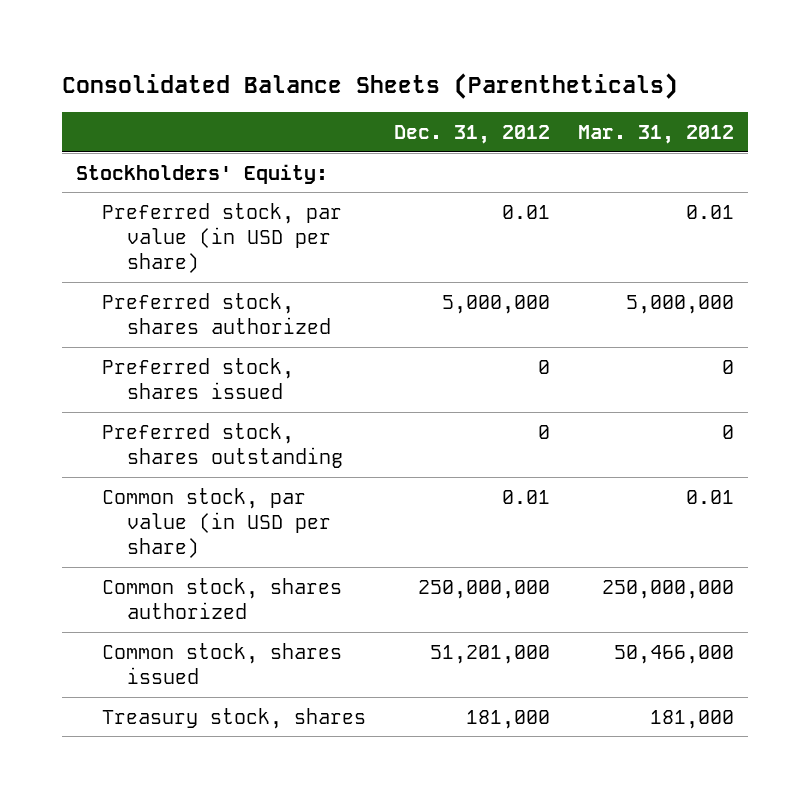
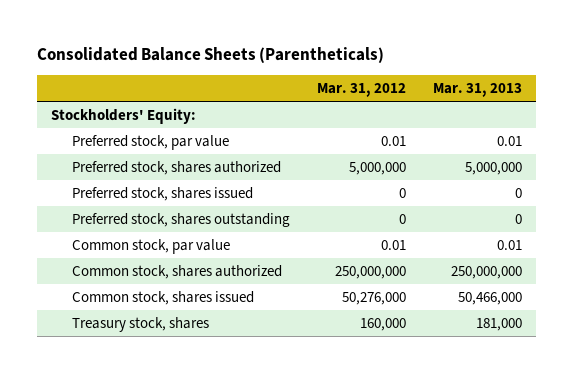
- | Dec. 31, 2012 | Mar. 31, 2012
+ | Mar. 31, 2012 | Mar. 31, 2013
- Preferred stock, par value (in USD per share) | 0.01 | 0.01
+ Preferred stock, par value | 0.01 | 0.01
- Common stock, par value (in USD per share) | 0.01 | 0.01
+ Common stock, par value | 0.01 | 0.01
- Common stock, shares issued | 51,201,000 | 50,466,000
- Treasury stock, shares | 181,000 | 181,000
+ Common stock, shares issued | 50,276,000 | 50,466,000
+ Treasury stock, shares | 160,000 | 181,000

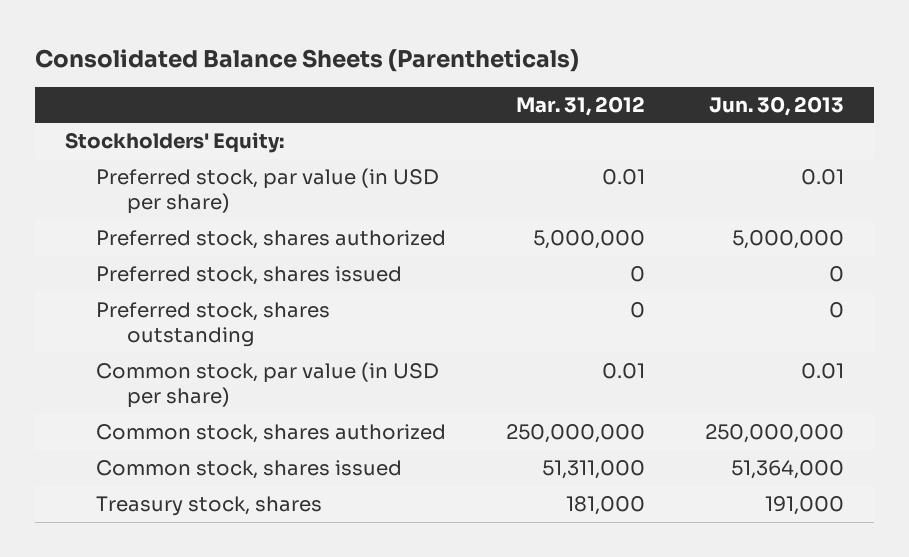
- | Mar. 31, 2012 | Mar. 31, 2013
+ | Mar. 31, 2012 | Jun. 30, 2013
- Preferred stock, par value | 0.01 | 0.01
+ Preferred stock, par value (in USD per share) | 0.01 | 0.01
- Common stock, par value | 0.01 | 0.01
+ Common stock, par value (in USD per share) | 0.01 | 0.01
- Common stock, shares issued | 50,276,000 | 50,466,000
- Treasury stock, shares | 160,000 | 181,000
+ Common stock, shares issued | 51,311,000 | 51,364,000
+ Treasury stock, shares | 181,000 | 191,000

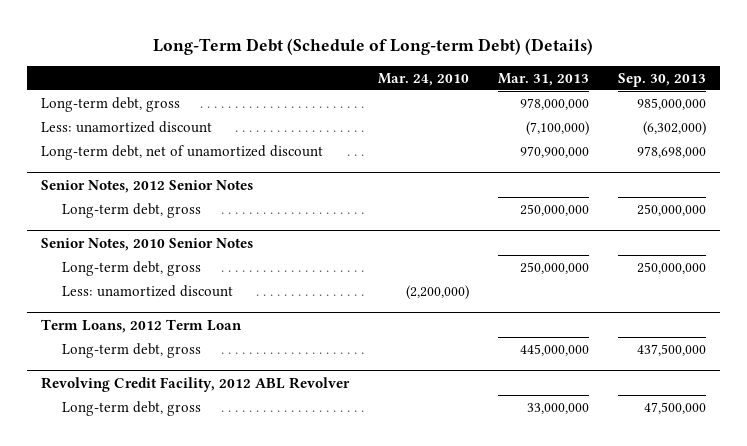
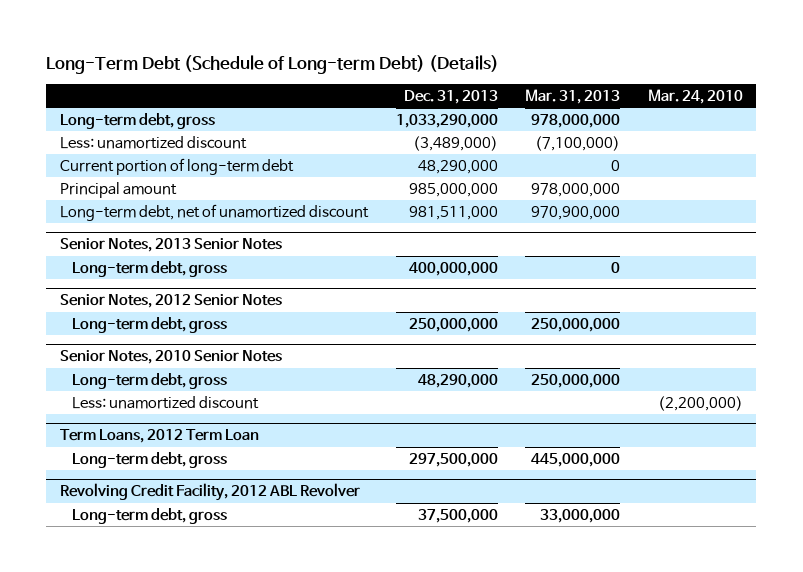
- | Mar. 24, 2010 | Mar. 31, 2013 | Sep. 30, 2013
+ | Dec. 31, 2013 | Mar. 31, 2013 | Mar. 24, 2010
+ Current portion of long-term debt | 48,290,000 | 0 |
+ Principal amount | 985,000,000 | 978,000,000 |
+ Senior Notes, 2013 Senior Notes
+ Long-term debt, gross | 400,000,000 | 0 |

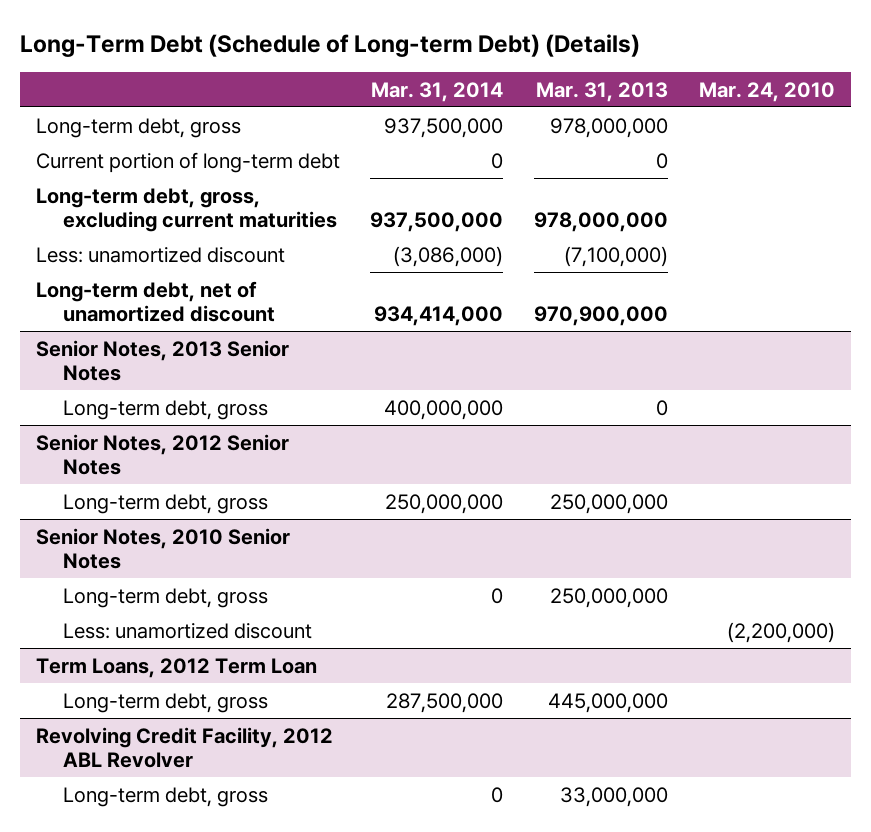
- | Dec. 31, 2013 | Mar. 31, 2013 | Mar. 24, 2010
+ | Mar. 31, 2014 | Mar. 31, 2013 | Mar. 24, 2010
- Principal amount | 985,000,000 | 978,000,000 |
+ Long-term debt, gross, excluding current maturities | 937,500,000 | 978,000,000 |
moved down: Less: unamortized discount | (3,086,000) | (7,100,000) |

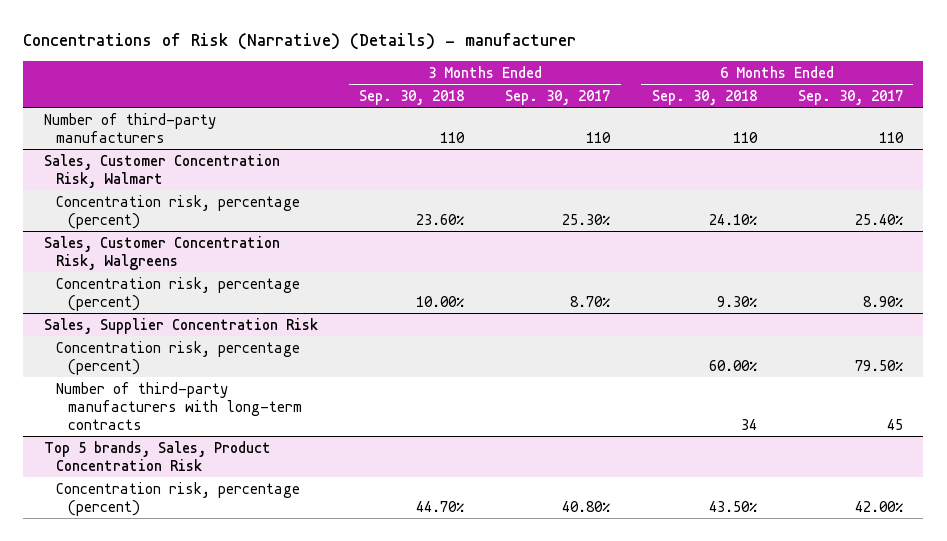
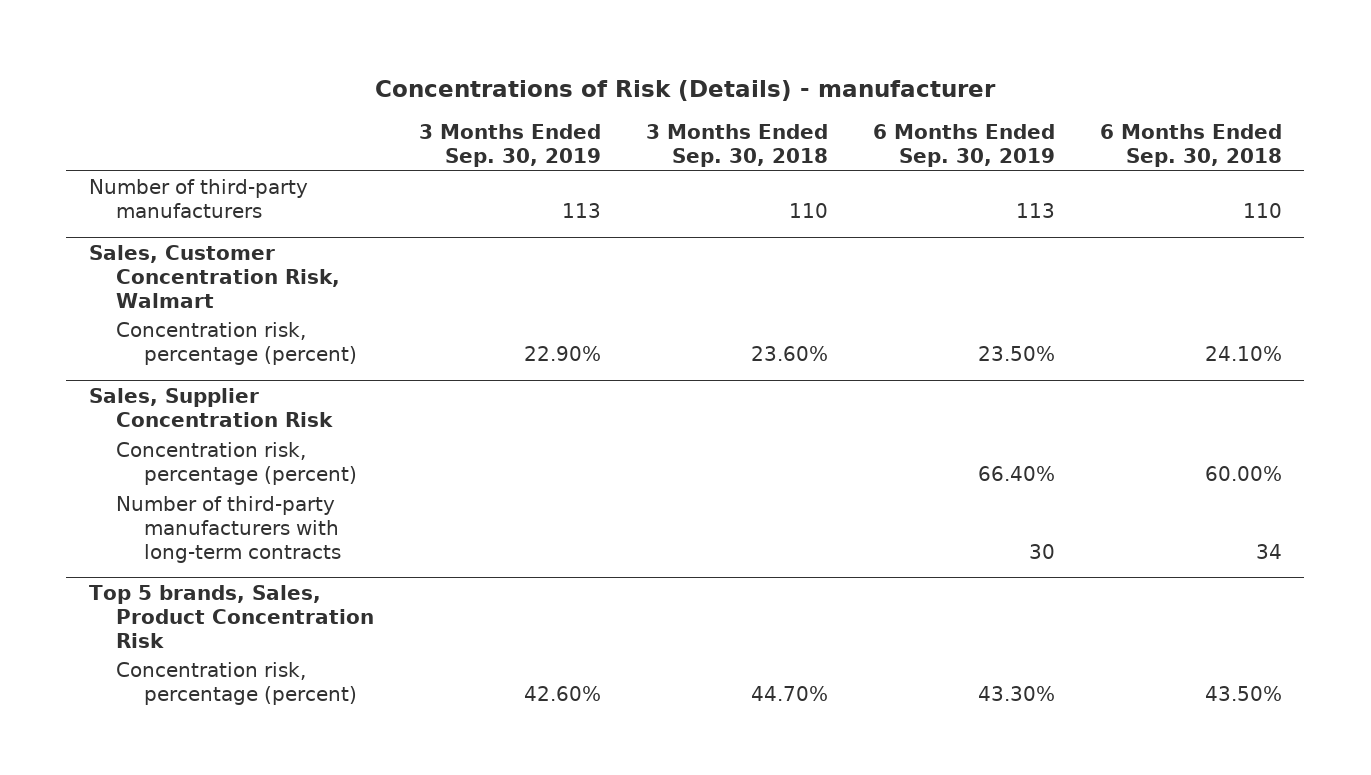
- Concentrations of Risk (Narrative) (Details) - manufacturer
+ Concentrations of Risk (Details) - manufacturer
- | 3 Months Ended Sep. 30, 2018 | 3 Months Ended Sep. 30, 2017 | 6 Months Ended Sep. 30, 2018 | 6 Months Ended Sep. 30, 2017
+ | 3 Months Ended Sep. 30, 2019 | 3 Months Ended Sep. 30, 2018 | 6 Months Ended Sep. 30, 2019 | 6 Months Ended Sep. 30, 2018
- Sales, Customer Concentration Risk, Walgreens
- Concentration risk, percentage (percent) | 10.00% | 8.70% | 9.30% | 8.90%

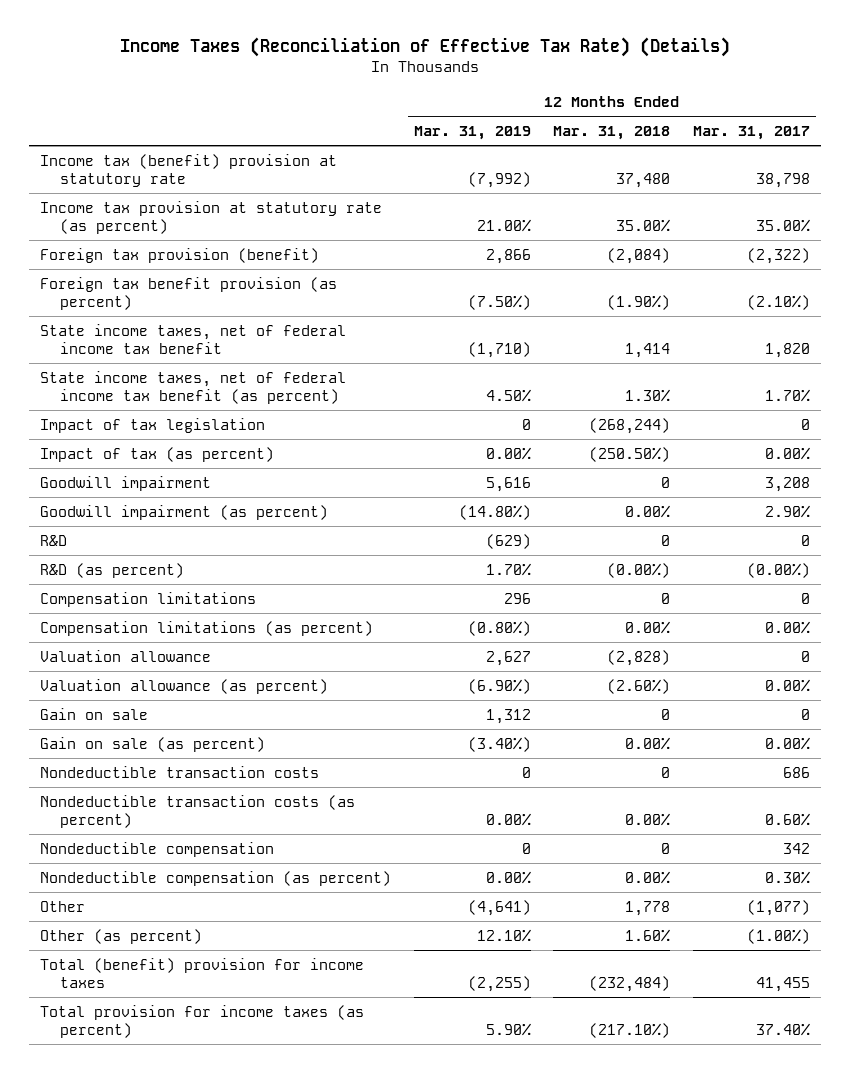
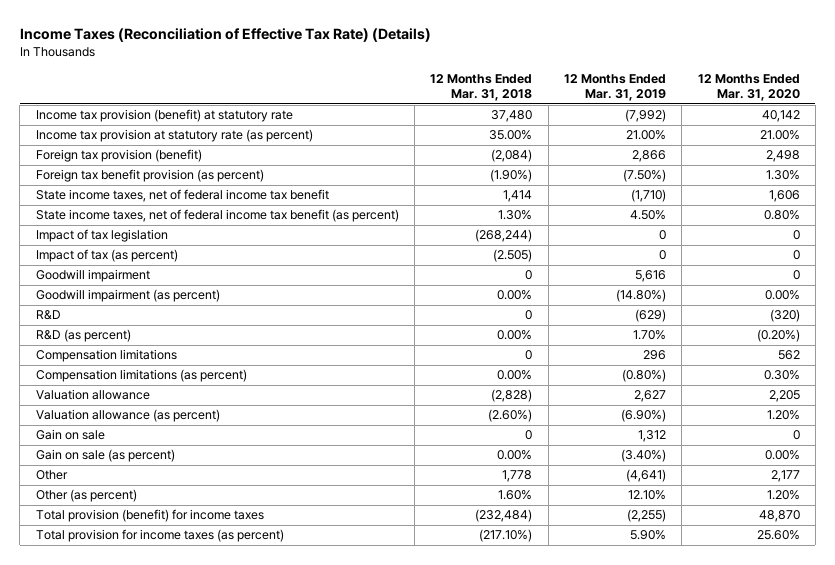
- | 12 Months Ended Mar. 31, 2019 | 12 Months Ended Mar. 31, 2018 | 12 Months Ended Mar. 31, 2017
+ | 12 Months Ended Mar. 31, 2018 | 12 Months Ended Mar. 31, 2019 | 12 Months Ended Mar. 31, 2020
- Income tax (benefit) provision at statutory rate | (7,992) | 37,480 | 38,798
+ Income tax provision (benefit) at statutory rate | 37,480 | (7,992) | 40,142
- Impact of tax (as percent) | 0.00% | (250.50%) | 0.00%
+ Impact of tax (as percent) | (2.505) | 0 | 0
- R&D (as percent) | 1.70% | (0.00%) | (0.00%)
+ R&D (as percent) | 0.00% | 1.70% | (0.20%)
- Nondeductible transaction costs | 0 | 0 | 686
- Nondeductible transaction costs (as percent) | 0.00% | 0.00% | 0.60%
- Nondeductible compensation | 0 | 0 | 342
- Nondeductible compensation (as percent) | 0.00% | 0.00% | 0.30%
- Total (benefit) provision for income taxes | (2,255) | (232,484) | 41,455
+ Total provision (benefit) for income taxes | (232,484) | (2,255) | 48,870

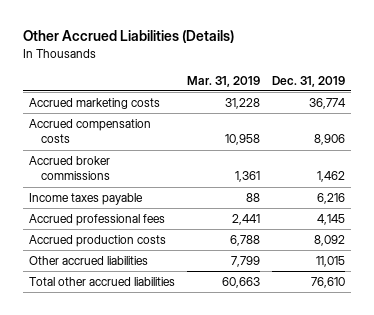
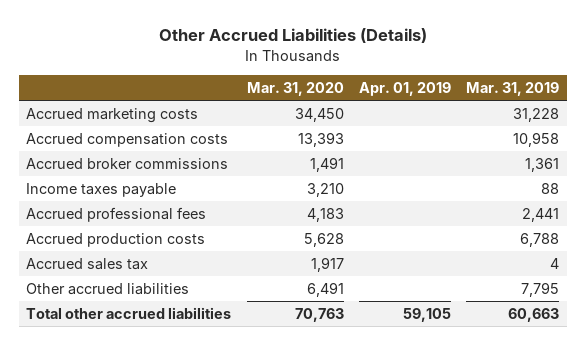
- | Mar. 31, 2019 | Dec. 31, 2019
+ | Mar. 31, 2020 | Apr. 01, 2019 | Mar. 31, 2019
- Other accrued liabilities | 7,799 | 11,015
+ Accrued sales tax | 1,917 | | 4
+ Other accrued liabilities | 6,491 | | 7,795

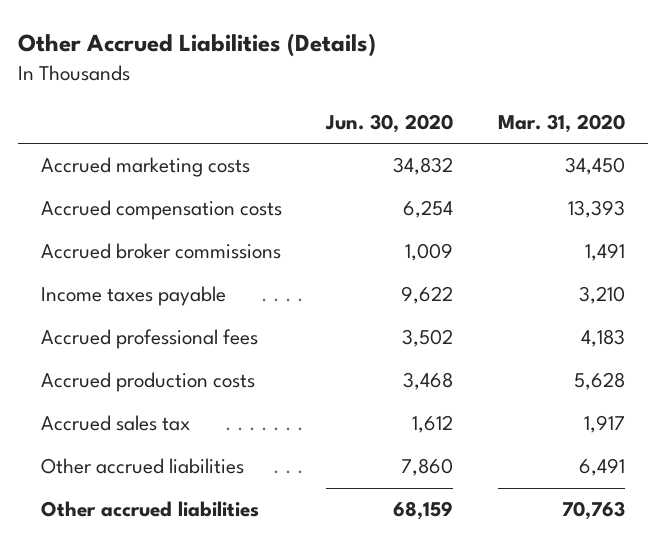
- | Mar. 31, 2020 | Apr. 01, 2019 | Mar. 31, 2019
+ | Jun. 30, 2020 | Mar. 31, 2020
- Total other accrued liabilities | 70,763 | 59,105 | 60,663
+ Other accrued liabilities | 68,159 | 70,763

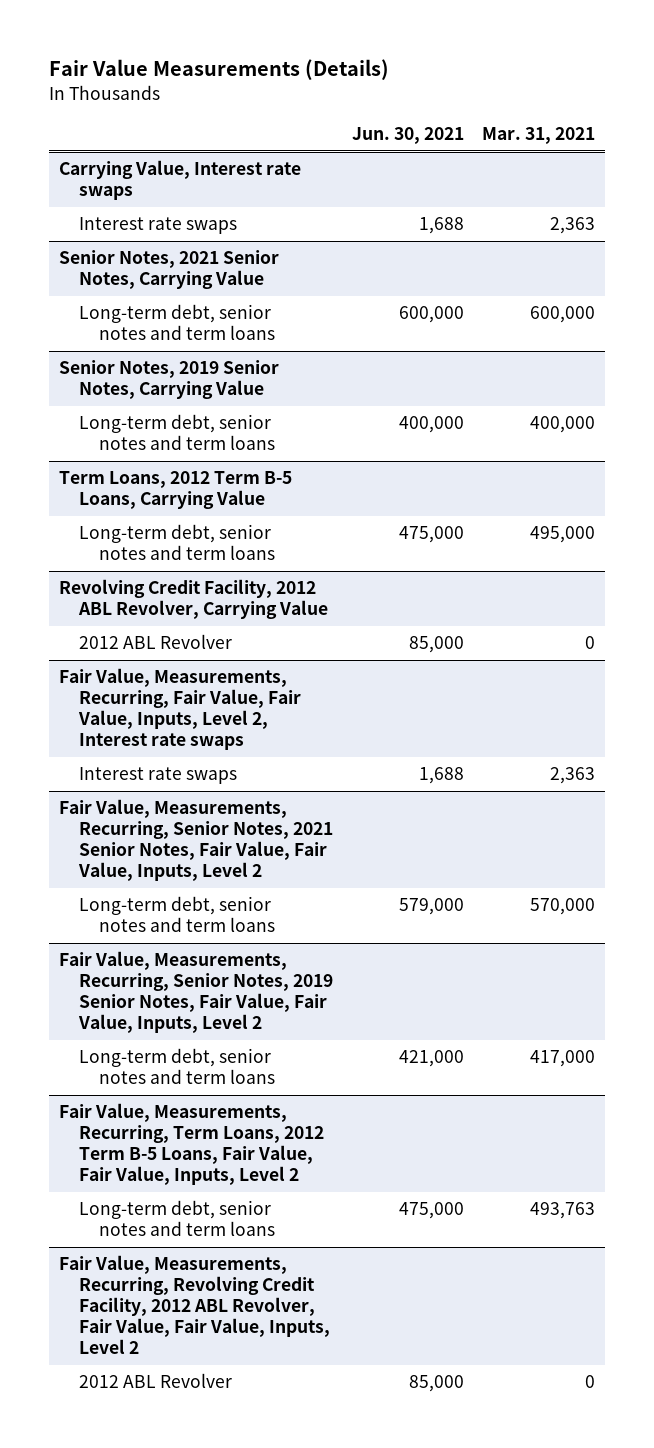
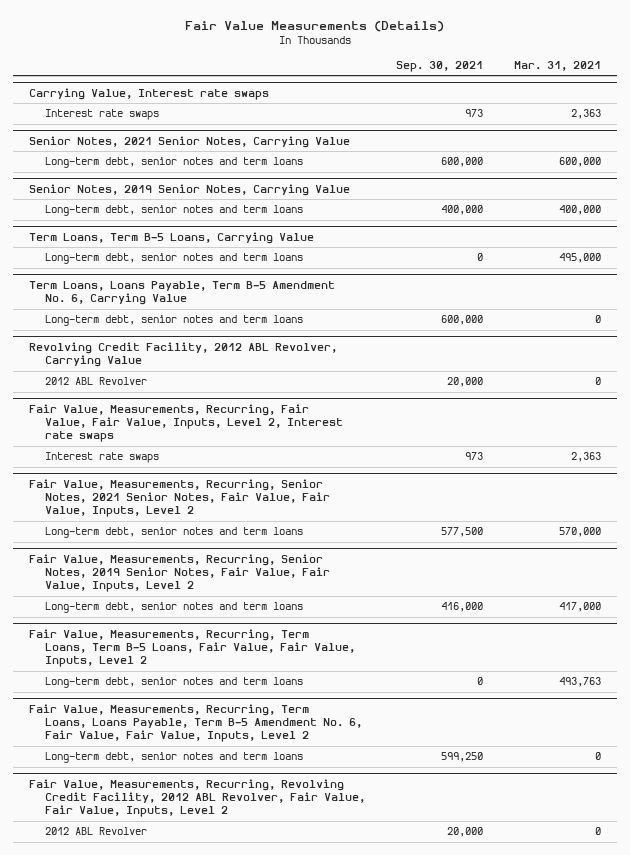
- | Jun. 30, 2021 | Mar. 31, 2021
+ | Sep. 30, 2021 | Mar. 31, 2021
- Term Loans, 2012 Term B-5 Loans, Carrying Value
+ Term Loans, Term B-5 Loans, Carrying Value
+ Term Loans, Loans Payable, Term B-5 Amendment No. 6, Carrying Value
+ Long-term debt, senior notes and term loans | 600,000 | 0
- Fair Value, Measurements, Recurring, Term Loans, 2012 Term B-5 Loans, Fair Value, Fair Value, Inputs, Level 2
+ Fair Value, Measurements, Recurring, Term Loans, Term B-5 Loans, Fair Value, Fair Value, Inputs, Level 2
+ Fair Value, Measurements, Recurring, Term Loans, Loans Payable, Term B-5 Amendment No. 6, Fair Value, Fair Value, Inputs, Level 2
+ Long-term debt, senior notes and term loans | 599,250 | 0

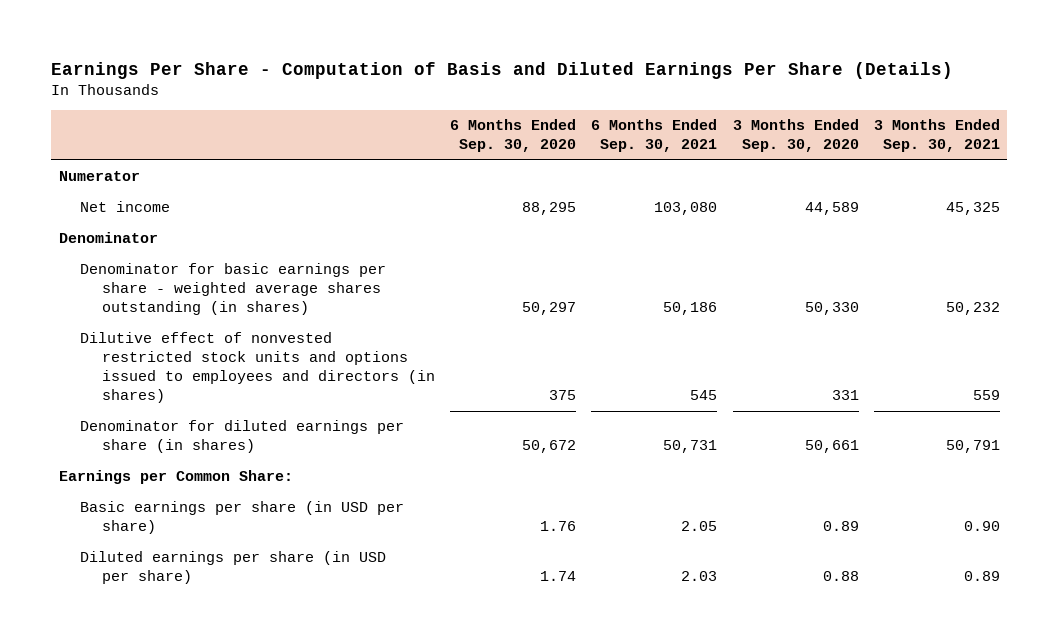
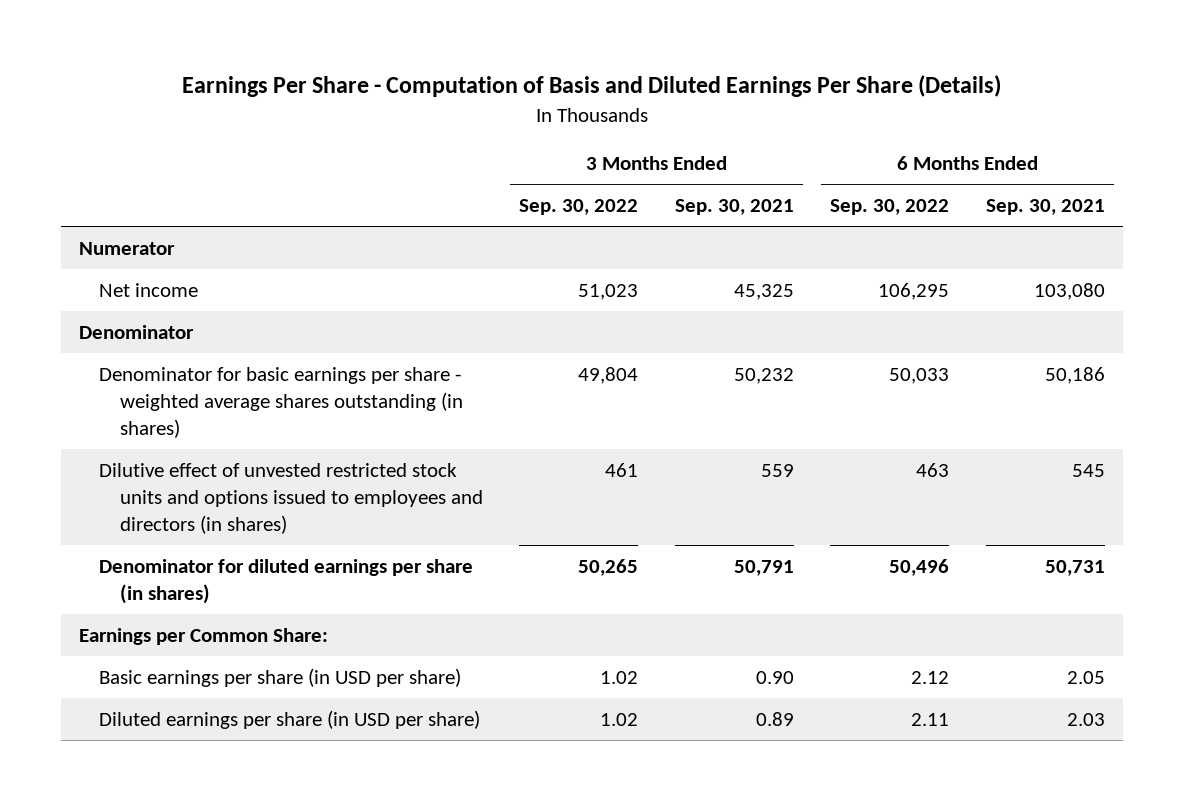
- | 6 Months Ended Sep. 30, 2020 | 6 Months Ended Sep. 30, 2021 | 3 Months Ended Sep. 30, 2020 | 3 Months Ended Sep. 30, 2021
+ | 3 Months Ended Sep. 30, 2022 | 3 Months Ended Sep. 30, 2021 | 6 Months Ended Sep. 30, 2022 | 6 Months Ended Sep. 30, 2021
- Dilutive effect of nonvested restricted stock units and options issued to employees and directors (in shares) | 375 | 545 | 331 | 559
+ Dilutive effect of unvested restricted stock units and options issued to employees and directors (in shares) | 461 | 559 | 463 | 545

